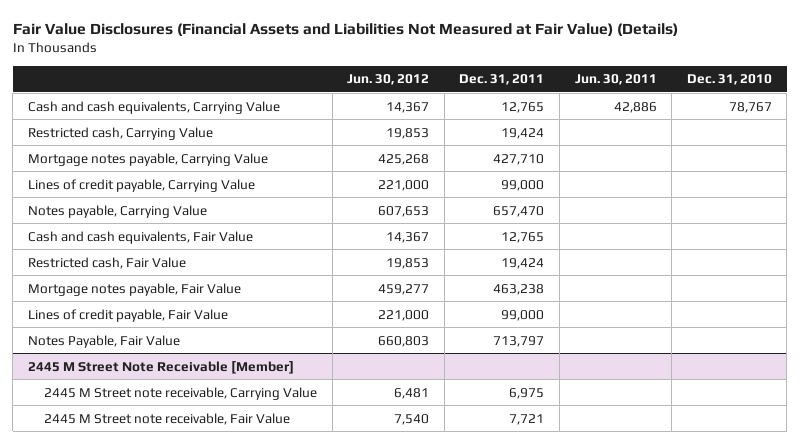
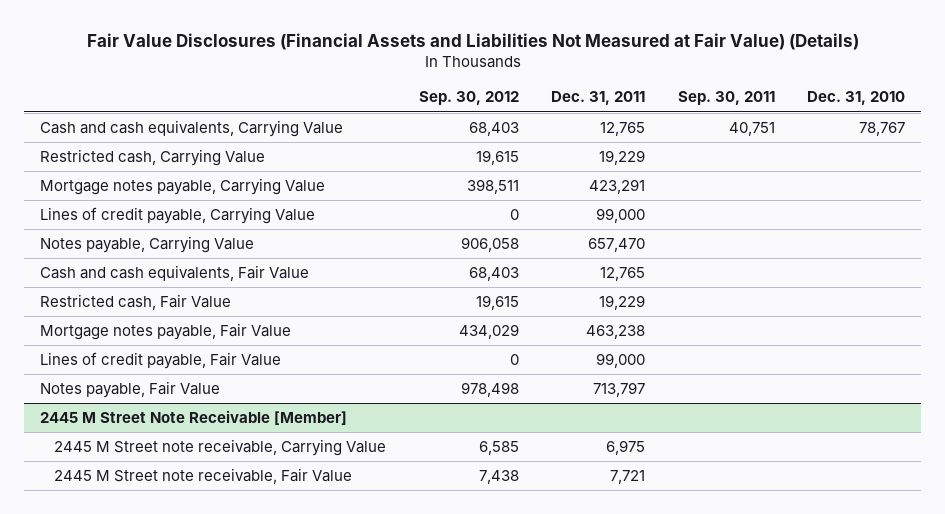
- | Jun. 30, 2012 | Dec. 31, 2011 | Jun. 30, 2011 | Dec. 31, 2010
+ | Sep. 30, 2012 | Dec. 31, 2011 | Sep. 30, 2011 | Dec. 31, 2010
- Restricted cash, Carrying Value | 19,853 | 19,424 | |
- Mortgage notes payable, Carrying Value | 425,268 | 427,710 | |
+ Restricted cash, Carrying Value | 19,615 | 19,229 | |
+ Mortgage notes payable, Carrying Value | 398,511 | 423,291 | |
- Restricted cash, Fair Value | 19,853 | 19,424 | |
+ Restricted cash, Fair Value | 19,615 | 19,229 | |
- Notes Payable, Fair Value | 660,803 | 713,797 | |
+ Notes payable, Fair Value | 978,498 | 713,797 | |

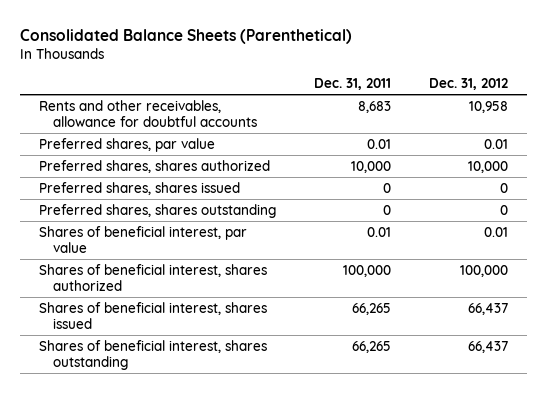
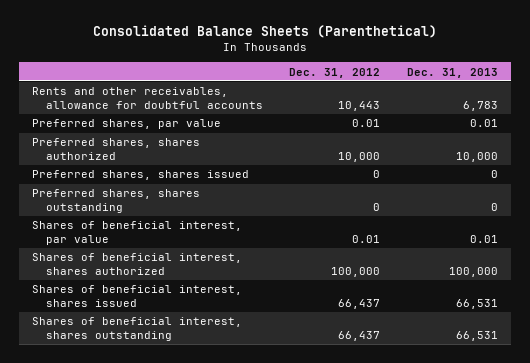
- | Dec. 31, 2011 | Dec. 31, 2012
+ | Dec. 31, 2012 | Dec. 31, 2013
- Rents and other receivables, allowance for doubtful accounts | 8,683 | 10,958
+ Rents and other receivables, allowance for doubtful accounts | 10,443 | 6,783

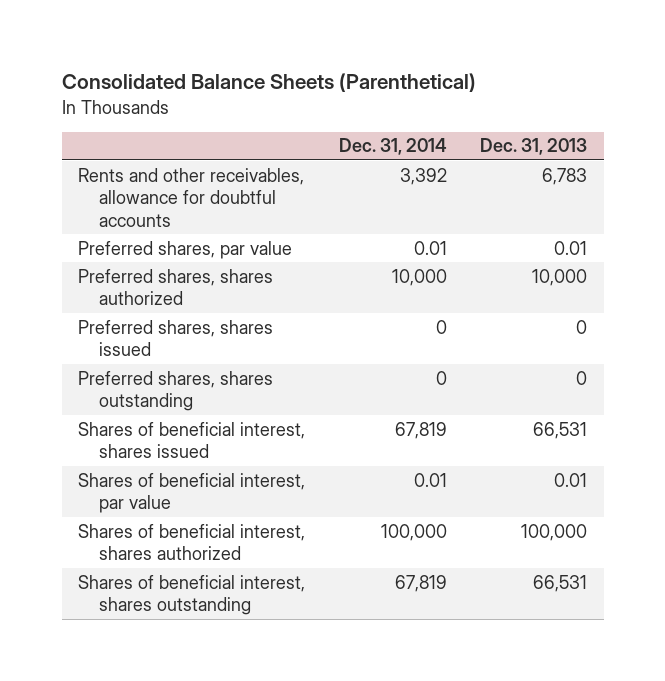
- | Dec. 31, 2012 | Dec. 31, 2013
+ | Dec. 31, 2014 | Dec. 31, 2013
moved up: Shares of beneficial interest, shares issued | 67,819 | 66,531

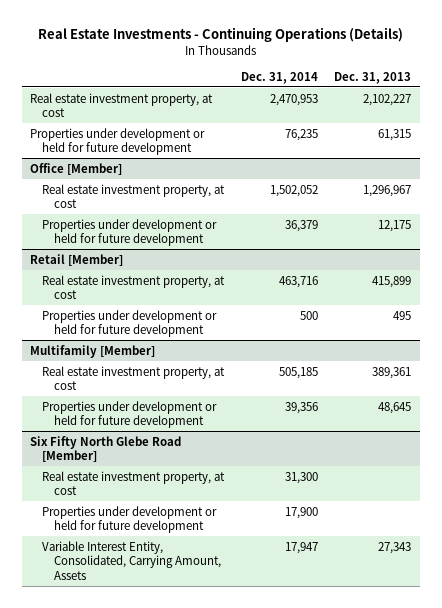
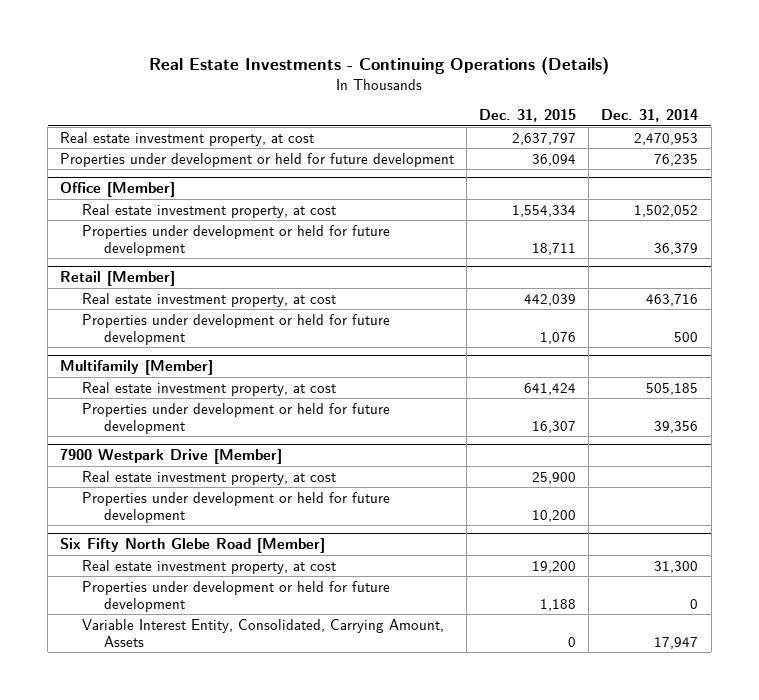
- | Dec. 31, 2014 | Dec. 31, 2013
+ | Dec. 31, 2015 | Dec. 31, 2014
+ 7900 Westpark Drive [Member]
+ Real estate investment property, at cost | 25,900 |
+ Properties under development or held for future development | 10,200 |
@ Six Fifty North Glebe Road [Member]
- Properties under development or held for future development | 17,900 |
+ Properties under development or held for future development | 1,188 | 0

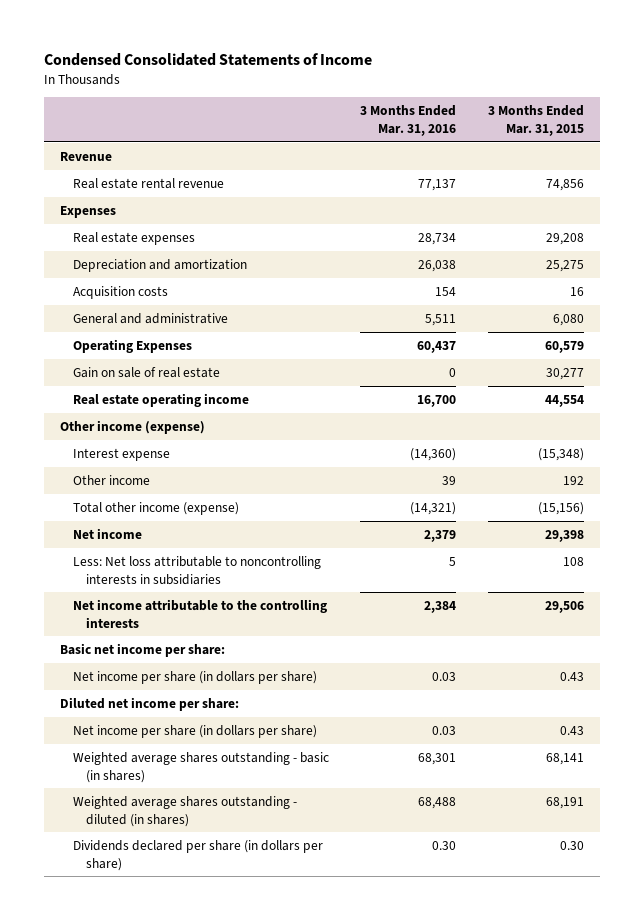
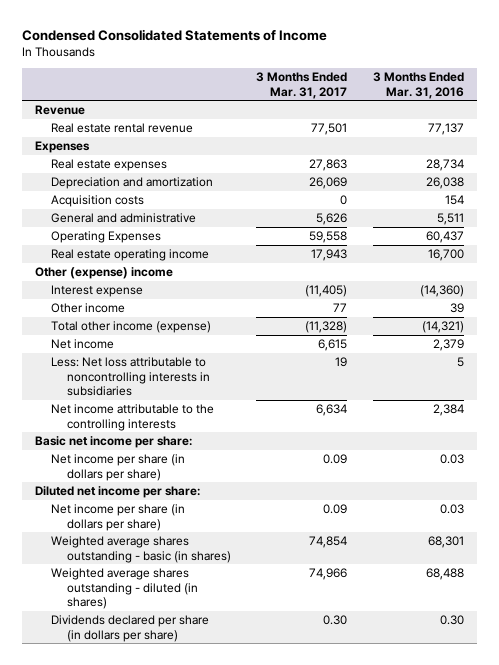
- | 3 Months Ended Mar. 31, 2016 | 3 Months Ended Mar. 31, 2015
+ | 3 Months Ended Mar. 31, 2017 | 3 Months Ended Mar. 31, 2016
- Gain on sale of real estate | 0 | 30,277
- Other income (expense)
+ Other (expense) income

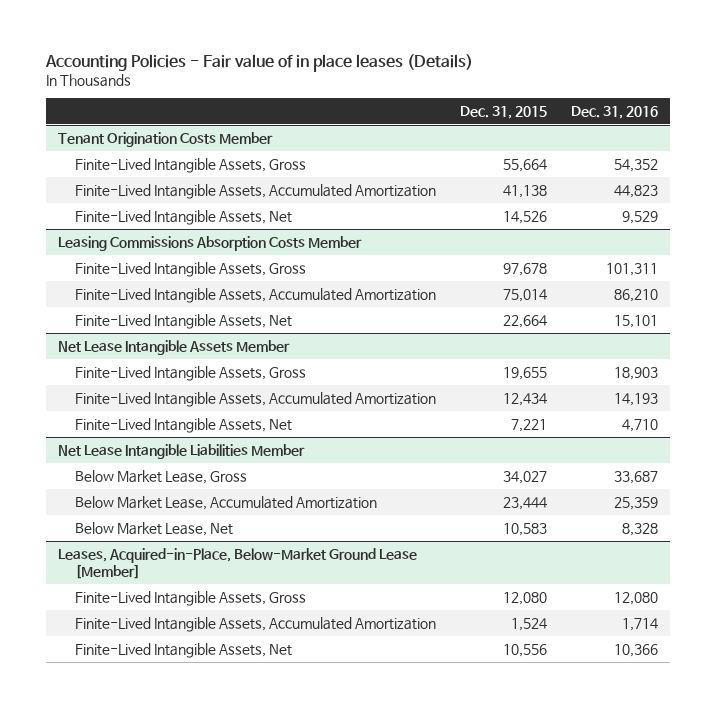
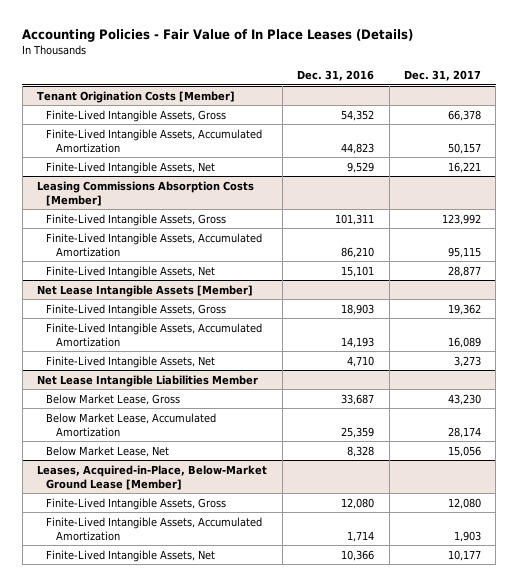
- Accounting Policies - Fair value of in place leases (Details)
+ Accounting Policies - Fair Value of In Place Leases (Details)
- | Dec. 31, 2015 | Dec. 31, 2016
+ | Dec. 31, 2016 | Dec. 31, 2017
- Tenant Origination Costs Member
+ Tenant Origination Costs [Member]
- Leasing Commissions Absorption Costs Member
+ Leasing Commissions Absorption Costs [Member]
- Net Lease Intangible Assets Member
+ Net Lease Intangible Assets [Member]

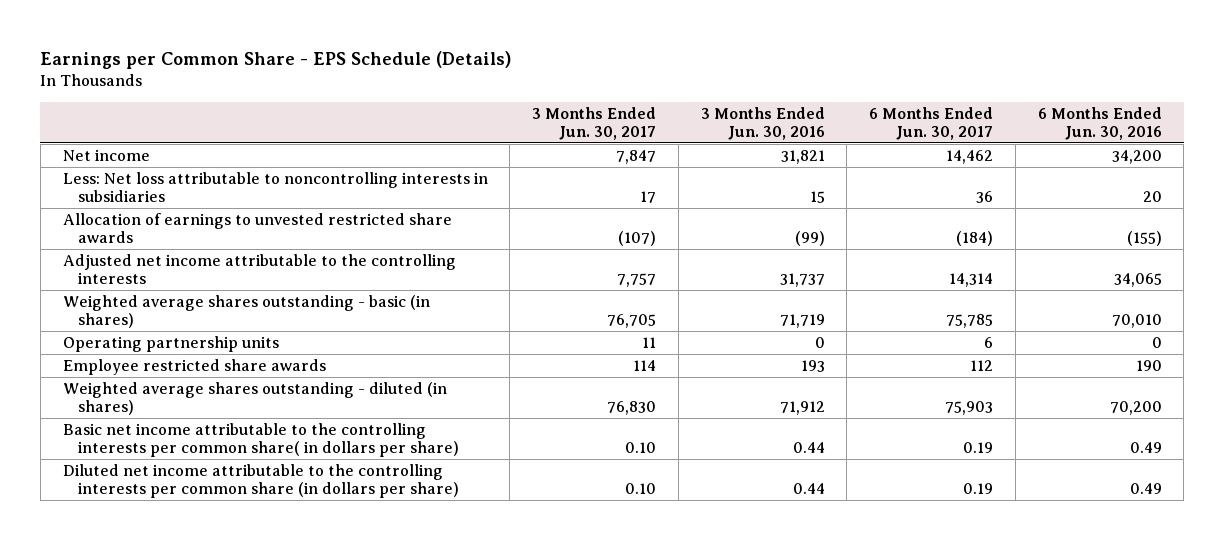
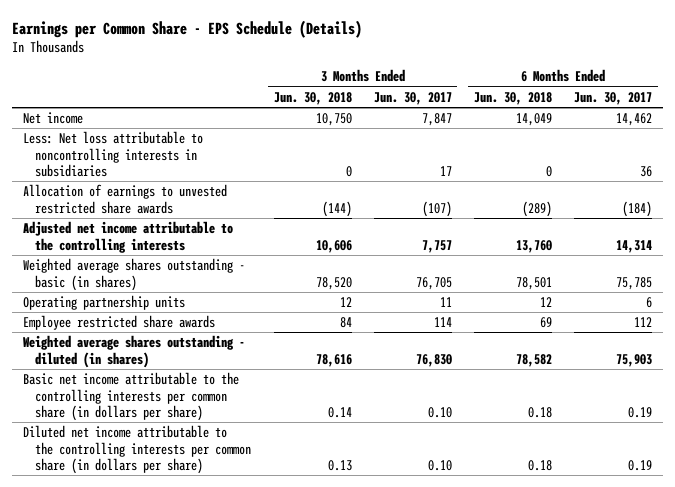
- | 3 Months Ended Jun. 30, 2017 | 3 Months Ended Jun. 30, 2016 | 6 Months Ended Jun. 30, 2017 | 6 Months Ended Jun. 30, 2016
+ | 3 Months Ended Jun. 30, 2018 | 3 Months Ended Jun. 30, 2017 | 6 Months Ended Jun. 30, 2018 | 6 Months Ended Jun. 30, 2017
- Basic net income attributable to the controlling interests per common share( in dollars per share) | 0.10 | 0.44 | 0.19 | 0.49
+ Basic net income attributable to the controlling interests per common share (in dollars per share) | 0.14 | 0.10 | 0.18 | 0.19

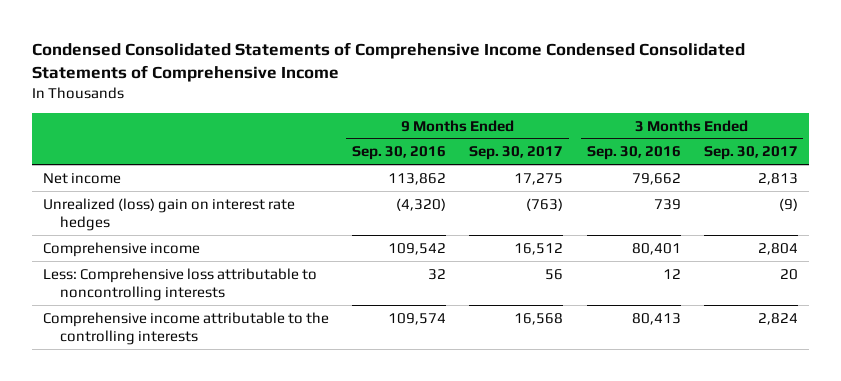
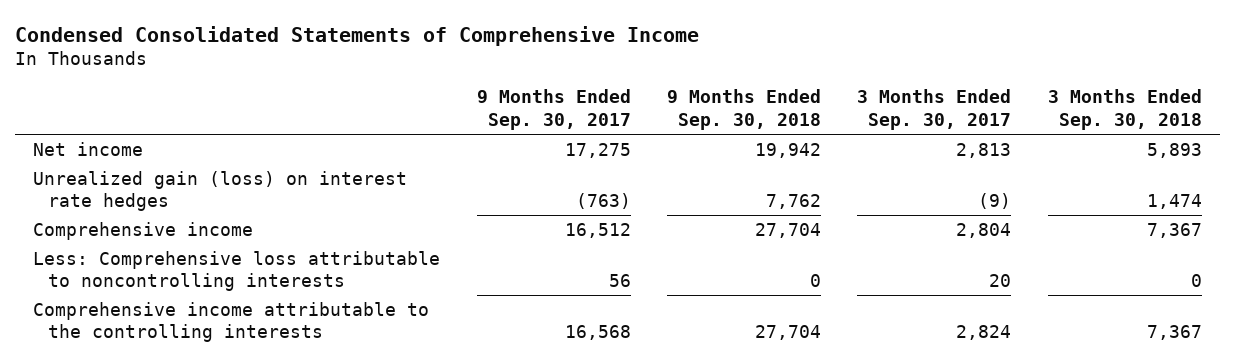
- Condensed Consolidated Statements of Comprehensive Income Condensed Consolidated Statements of Comprehensive Income
+ Condensed Consolidated Statements of Comprehensive Income
- | 9 Months Ended Sep. 30, 2016 | 9 Months Ended Sep. 30, 2017 | 3 Months Ended Sep. 30, 2016 | 3 Months Ended Sep. 30, 2017
+ | 9 Months Ended Sep. 30, 2017 | 9 Months Ended Sep. 30, 2018 | 3 Months Ended Sep. 30, 2017 | 3 Months Ended Sep. 30, 2018
- Unrealized (loss) gain on interest rate hedges | (4,320) | (763) | 739 | (9)
+ Unrealized gain (loss) on interest rate hedges | (763) | 7,762 | (9) | 1,474

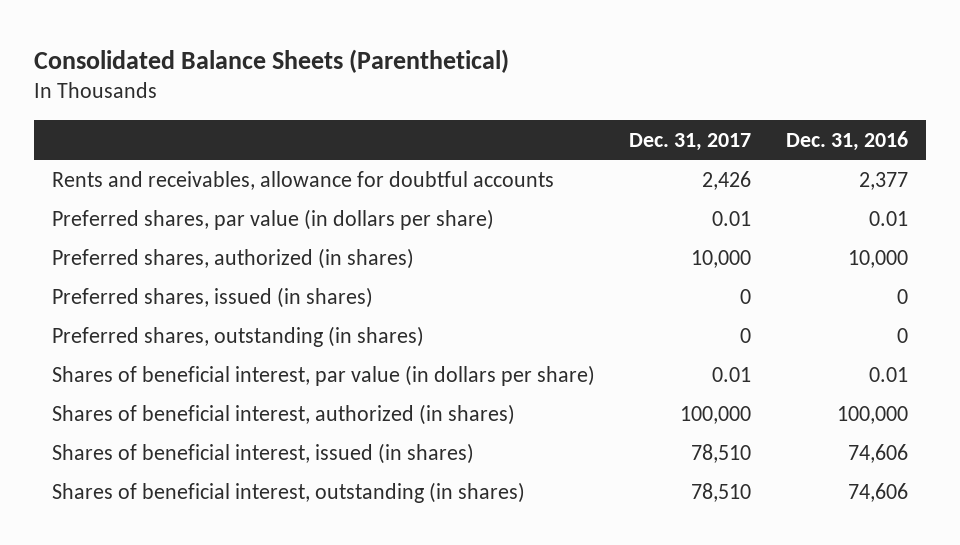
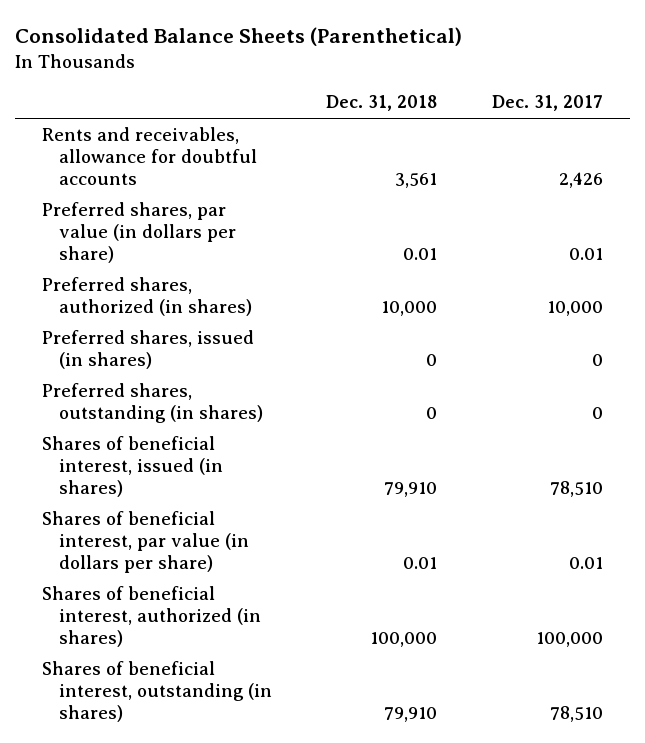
- | Dec. 31, 2017 | Dec. 31, 2016
+ | Dec. 31, 2018 | Dec. 31, 2017
moved up: Shares of beneficial interest, issued (in shares) | 79,910 | 78,510

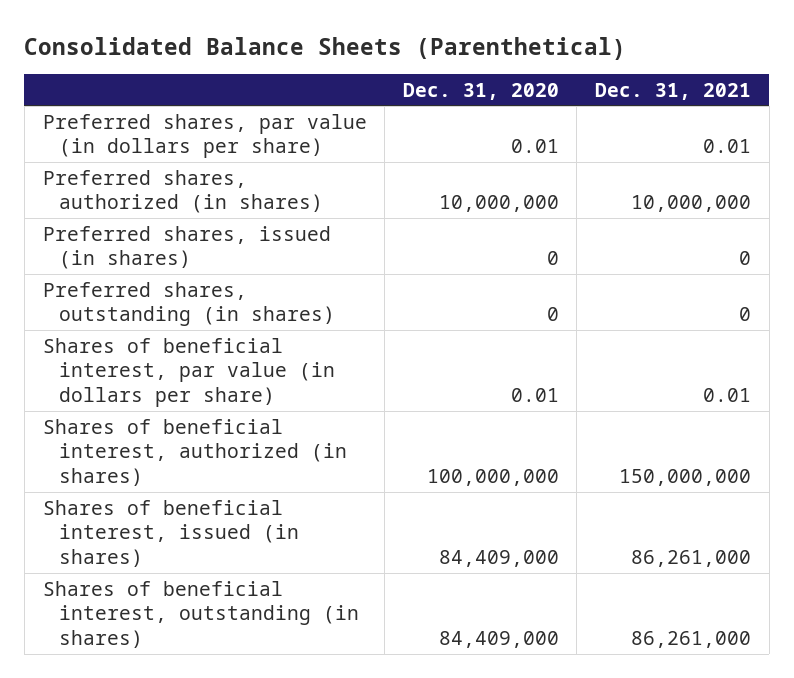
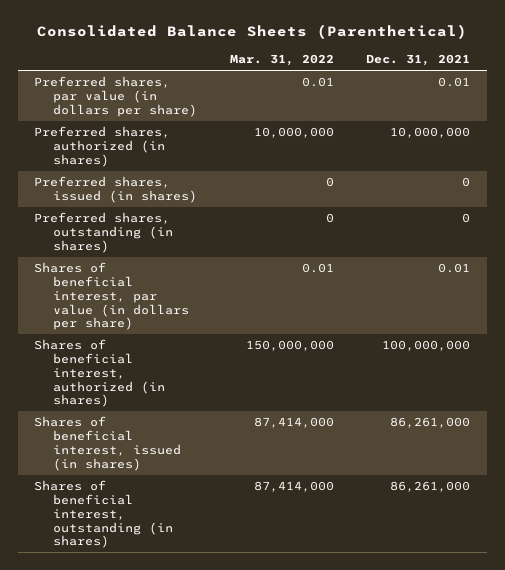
- | Dec. 31, 2020 | Dec. 31, 2021
+ | Mar. 31, 2022 | Dec. 31, 2021
- Shares of beneficial interest, authorized (in shares) | 100,000,000 | 150,000,000
+ Shares of beneficial interest, authorized (in shares) | 150,000,000 | 100,000,000

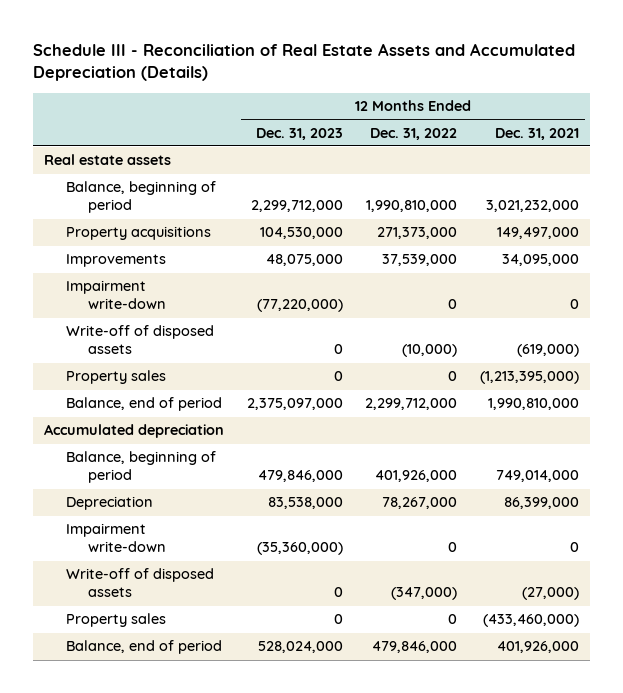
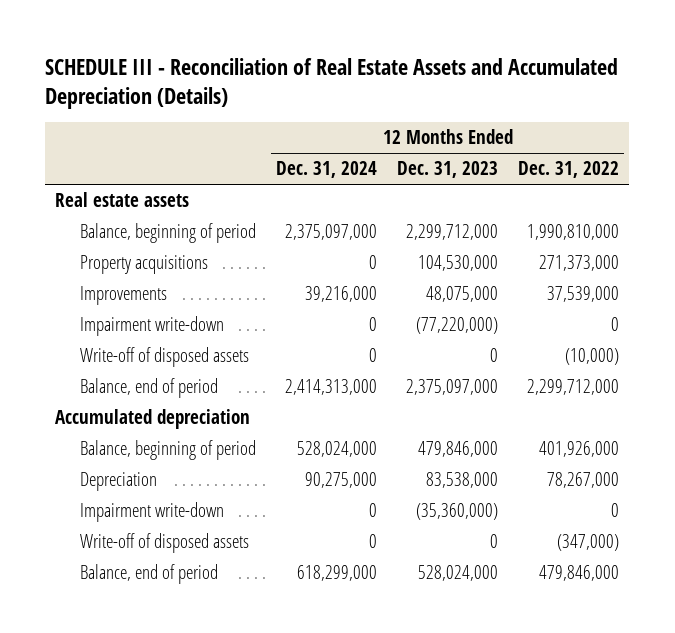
- Schedule III - Reconciliation of Real Estate Assets and Accumulated Depreciation (Details)
+ SCHEDULE III - Reconciliation of Real Estate Assets and Accumulated Depreciation (Details)
- | 12 Months Ended Dec. 31, 2023 | 12 Months Ended Dec. 31, 2022 | 12 Months Ended Dec. 31, 2021
+ | 12 Months Ended Dec. 31, 2024 | 12 Months Ended Dec. 31, 2023 | 12 Months Ended Dec. 31, 2022
- Property sales | 0 | 0 | (1,213,395,000)
- Property sales | 0 | 0 | (433,460,000)

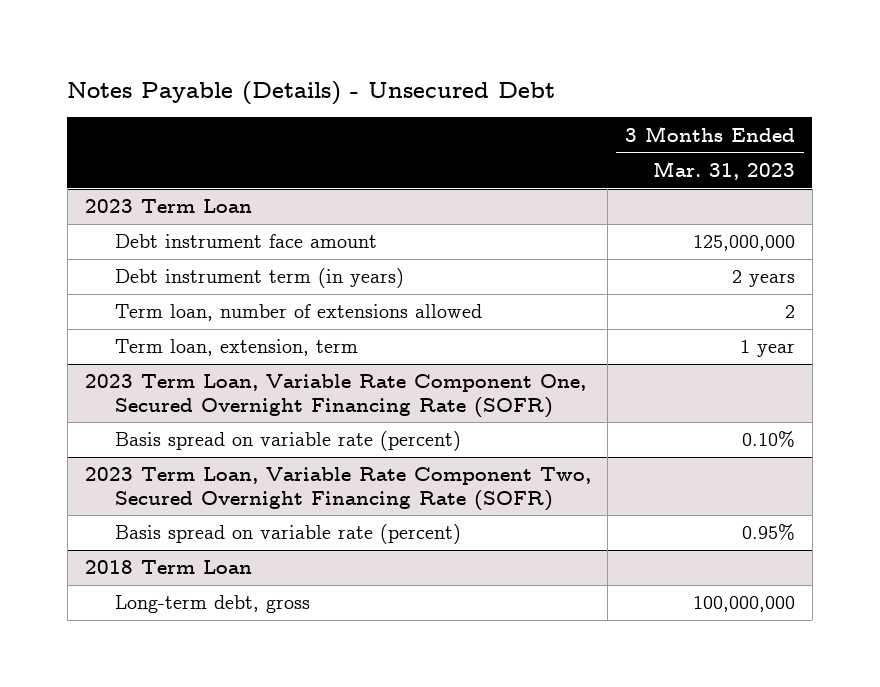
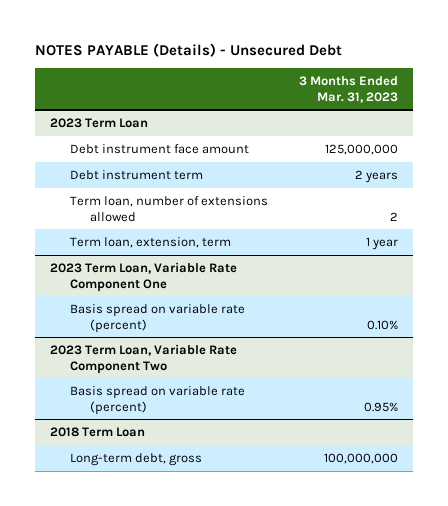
- Notes Payable (Details) - Unsecured Debt
+ NOTES PAYABLE (Details) - Unsecured Debt
@ 2023 Term Loan
- Debt instrument term (in years) | 2 years
+ Debt instrument term | 2 years
- 2023 Term Loan, Variable Rate Component One, Secured Overnight Financing Rate (SOFR)
+ 2023 Term Loan, Variable Rate Component One
- 2023 Term Loan, Variable Rate Component Two, Secured Overnight Financing Rate (SOFR)
+ 2023 Term Loan, Variable Rate Component Two

